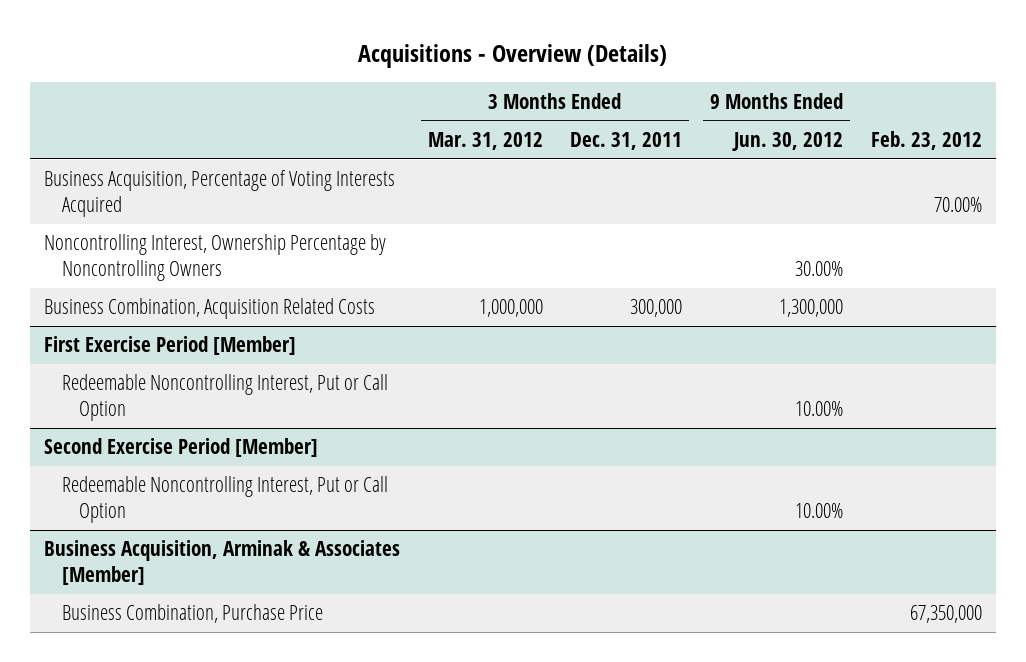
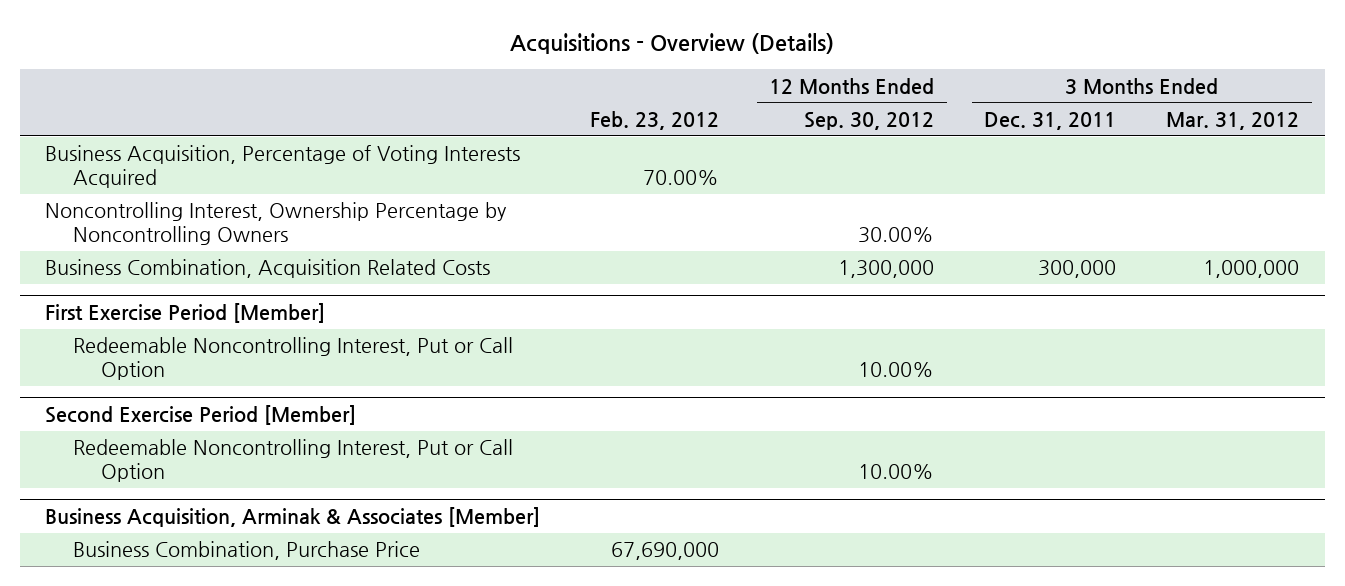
- | 3 Months Ended Mar. 31, 2012 | 3 Months Ended Dec. 31, 2011 | 9 Months Ended Jun. 30, 2012 | Feb. 23, 2012
+ | Feb. 23, 2012 | 12 Months Ended Sep. 30, 2012 | 3 Months Ended Dec. 31, 2011 | 3 Months Ended Mar. 31, 2012
@ Business Acquisition, Arminak & Associates [Member]
- Business Combination, Purchase Price | | | | 67,350,000
+ Business Combination, Purchase Price | 67,690,000 | | |

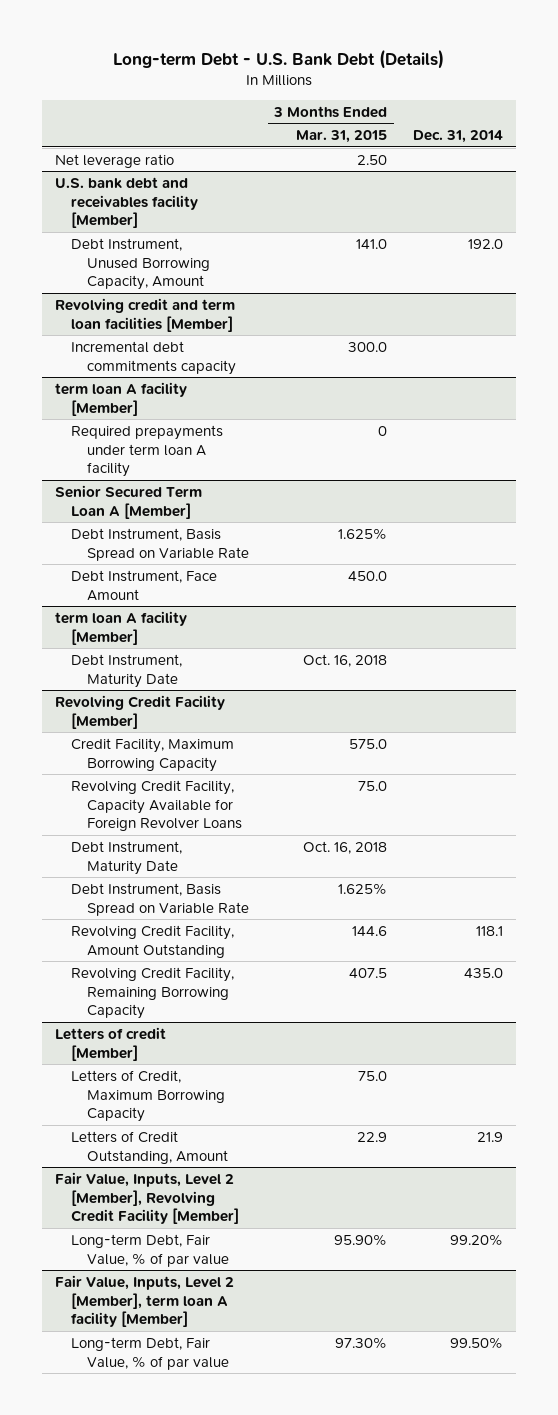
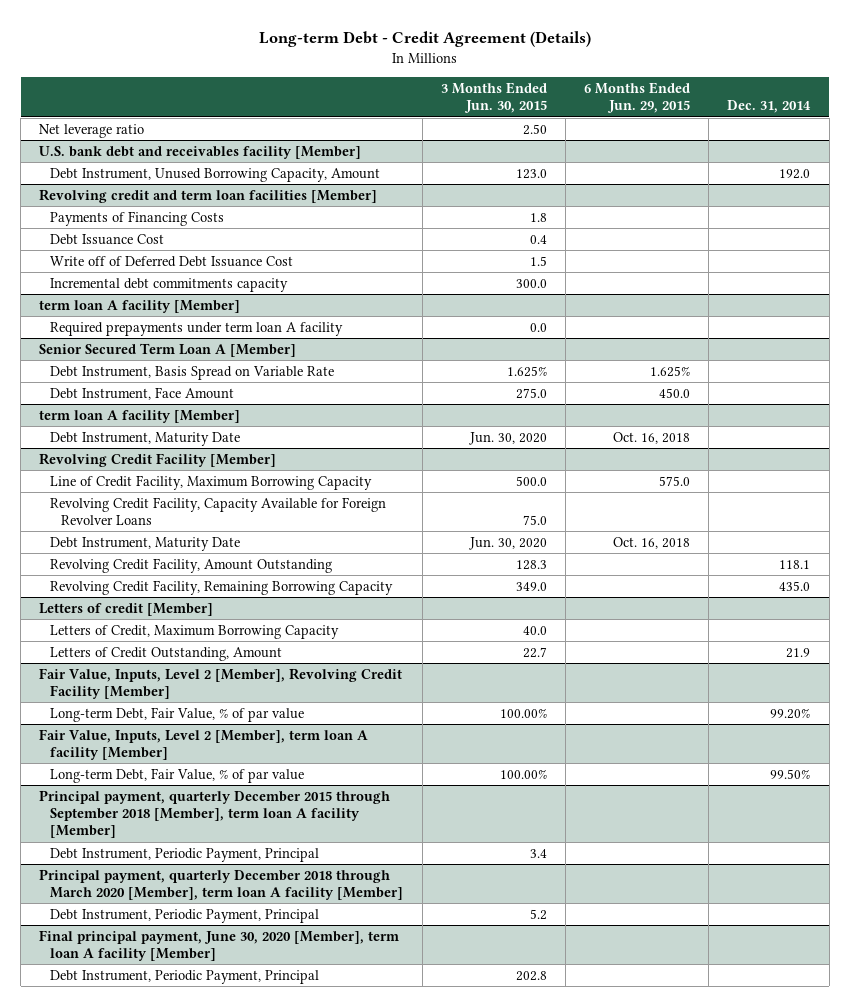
- Long-term Debt - U.S. Bank Debt (Details)
+ Long-term Debt - Credit Agreement (Details)
- | 3 Months Ended Mar. 31, 2015 | Dec. 31, 2014
+ | 3 Months Ended Jun. 30, 2015 | 6 Months Ended Jun. 29, 2015 | Dec. 31, 2014
@ Revolving credit and term loan facilities [Member]
+ Payments of Financing Costs | 1.8 | |
+ Debt Issuance Cost | 0.4 | |
+ Write off of Deferred Debt Issuance Cost | 1.5 | |
@ Revolving Credit Facility [Member]
- Credit Facility, Maximum Borrowing Capacity | 575.0 |
+ Line of Credit Facility, Maximum Borrowing Capacity | 500.0 | 575.0 |
- Debt Instrument, Basis Spread on Variable Rate | 1.625% |
+ Principal payment, quarterly December 2015 through September 2018 [Member], term loan A facility [Member]
+ Debt Instrument, Periodic Payment, Principal | 3.4 | |
+ Principal payment, quarterly December 2018 through March 2020 [Member], term loan A facility [Member]
+ Debt Instrument, Periodic Payment, Principal | 5.2 | |
+ Final principal payment, June 30, 2020 [Member], term loan A facility [Member]
+ Debt Instrument, Periodic Payment, Principal | 202.8 | |

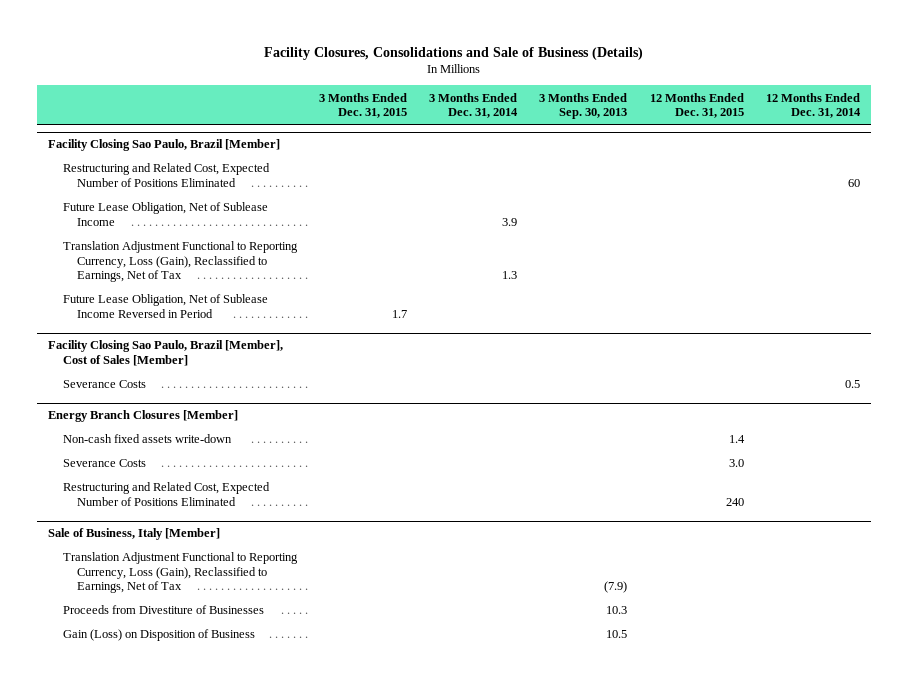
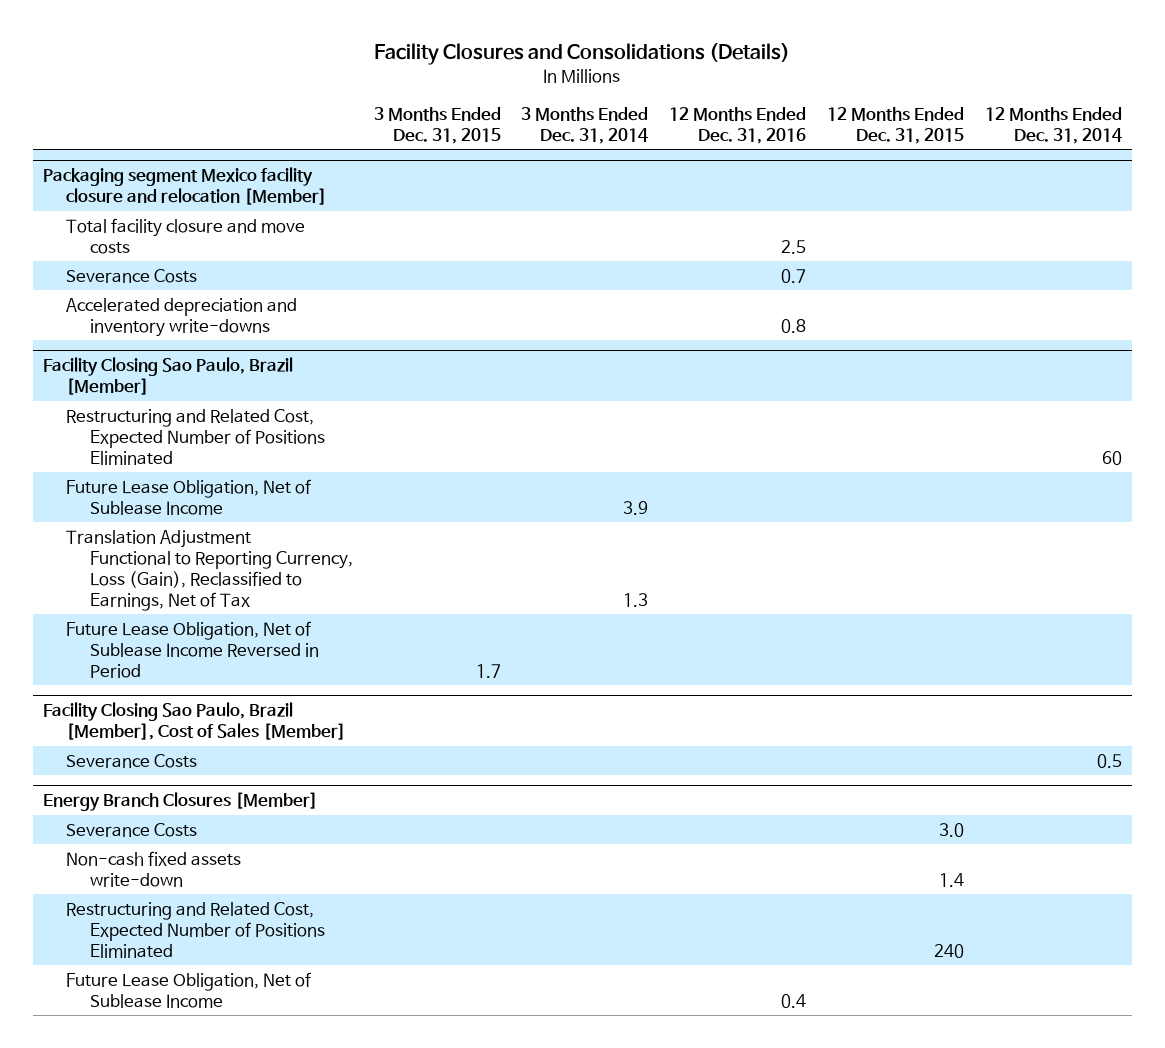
- Facility Closures, Consolidations and Sale of Business (Details)
+ Facility Closures and Consolidations (Details)
- | 3 Months Ended Dec. 31, 2015 | 3 Months Ended Dec. 31, 2014 | 3 Months Ended Sep. 30, 2013 | 12 Months Ended Dec. 31, 2015 | 12 Months Ended Dec. 31, 2014
+ | 3 Months Ended Dec. 31, 2015 | 3 Months Ended Dec. 31, 2014 | 12 Months Ended Dec. 31, 2016 | 12 Months Ended Dec. 31, 2015 | 12 Months Ended Dec. 31, 2014
+ Packaging segment Mexico facility closure and relocation [Member]
+ Total facility closure and move costs | | | 2.5 | |
+ Severance Costs | | | 0.7 | |
+ Accelerated depreciation and inventory write-downs | | | 0.8 | |
@ Energy Branch Closures [Member]
moved down: Non-cash fixed assets write-down | | | | 1.4 |
- Sale of Business, Italy [Member]
- Translation Adjustment Functional to Reporting Currency, Loss (Gain), Reclassified to Earnings, Net of Tax | | | (7.9) | |
- Proceeds from Divestiture of Businesses | | | 10.3 | |
- Gain (Loss) on Disposition of Business | | | 10.5 | |
@ Energy Branch Closures [Member]
+ Future Lease Obligation, Net of Sublease Income | | | 0.4 | |

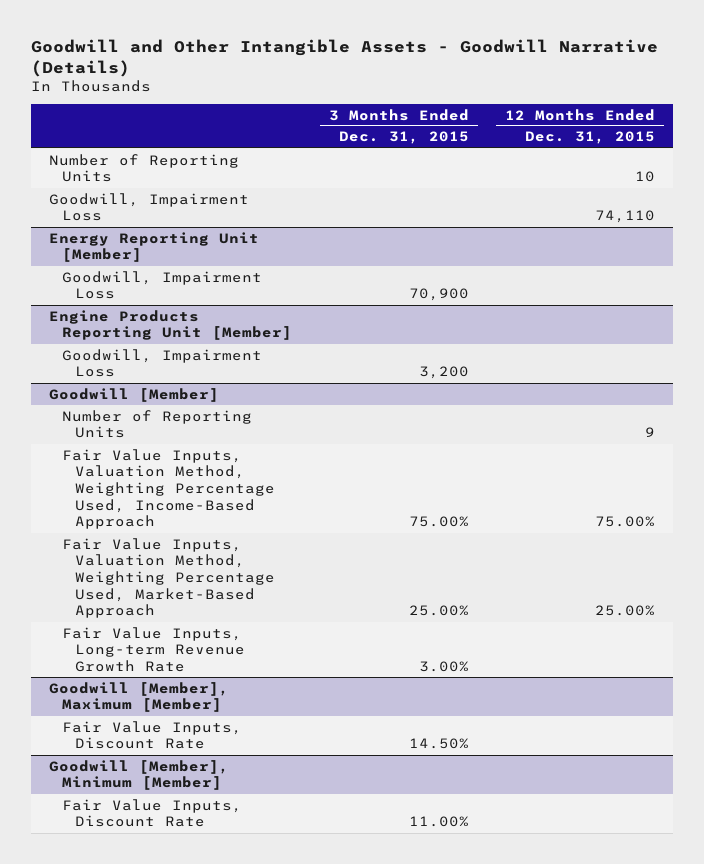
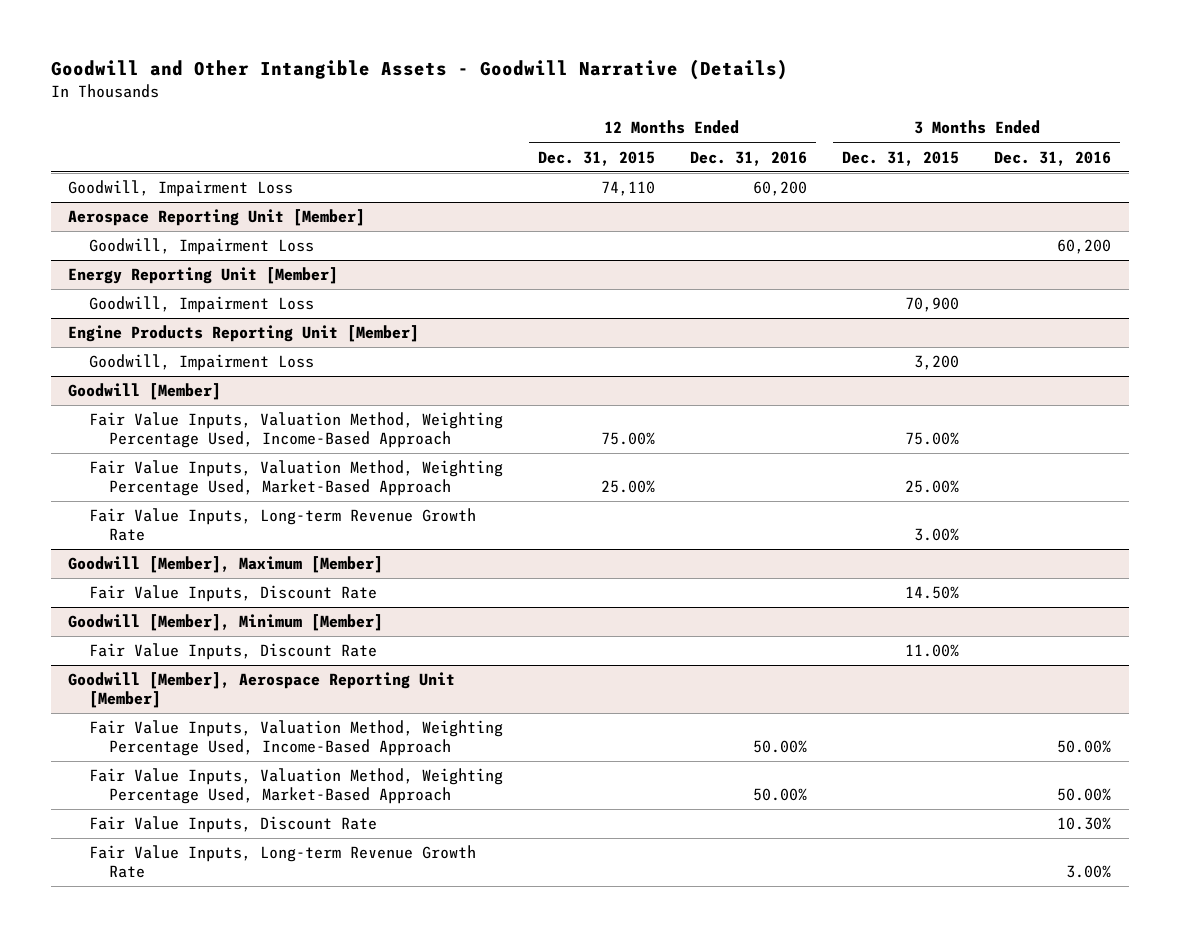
- | 3 Months Ended Dec. 31, 2015 | 12 Months Ended Dec. 31, 2015
+ | 12 Months Ended Dec. 31, 2015 | 12 Months Ended Dec. 31, 2016 | 3 Months Ended Dec. 31, 2015 | 3 Months Ended Dec. 31, 2016
- Number of Reporting Units | | 10
+ Aerospace Reporting Unit [Member]
+ Goodwill, Impairment Loss | | | | 60,200
@ Goodwill [Member]
- Number of Reporting Units | | 9
+ Goodwill [Member], Aerospace Reporting Unit [Member]
+ Fair Value Inputs, Valuation Method, Weighting Percentage Used, Income-Based Approach | | 50.00% | | 50.00%
+ Fair Value Inputs, Valuation Method, Weighting Percentage Used, Market-Based Approach | | 50.00% | | 50.00%
+ Fair Value Inputs, Discount Rate | | | | 10.30%
+ Fair Value Inputs, Long-term Revenue Growth Rate | | | | 3.00%

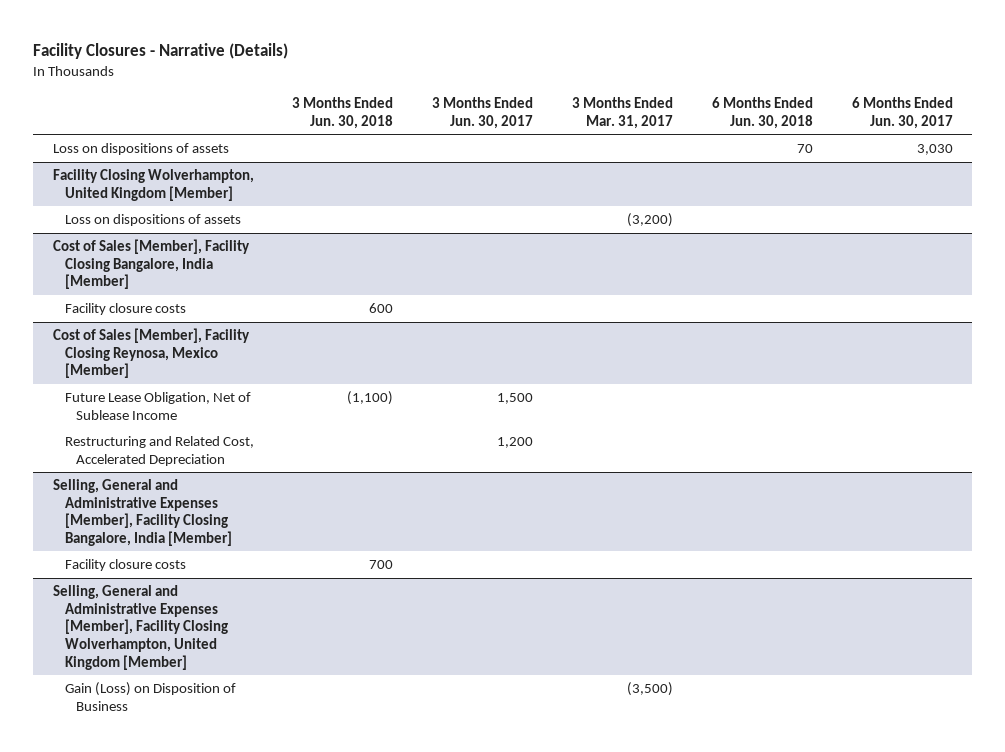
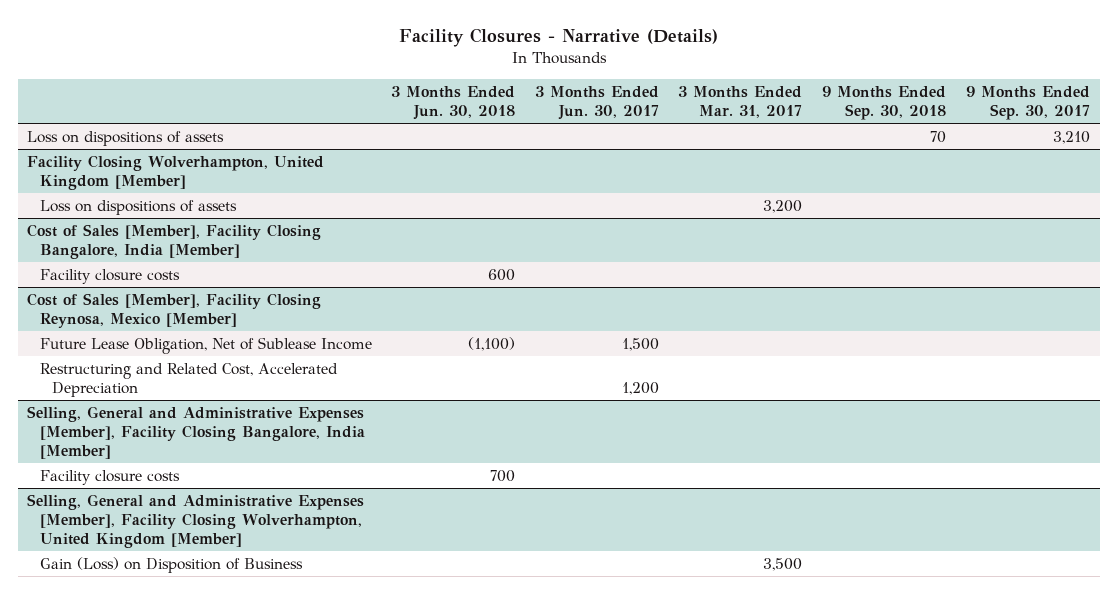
- | 3 Months Ended Jun. 30, 2018 | 3 Months Ended Jun. 30, 2017 | 3 Months Ended Mar. 31, 2017 | 6 Months Ended Jun. 30, 2018 | 6 Months Ended Jun. 30, 2017
+ | 3 Months Ended Jun. 30, 2018 | 3 Months Ended Jun. 30, 2017 | 3 Months Ended Mar. 31, 2017 | 9 Months Ended Sep. 30, 2018 | 9 Months Ended Sep. 30, 2017
@ Facility Closing Wolverhampton, United Kingdom [Member]
- Loss on dispositions of assets | | | (3,200) | |
+ Loss on dispositions of assets | | | 3,200 | |
@ Selling, General and Administrative Expenses [Member], Facility Closing Wolverhampton, United Kingdom [Member]
- Gain (Loss) on Disposition of Business | | | (3,500) | |
+ Gain (Loss) on Disposition of Business | | | 3,500 | |

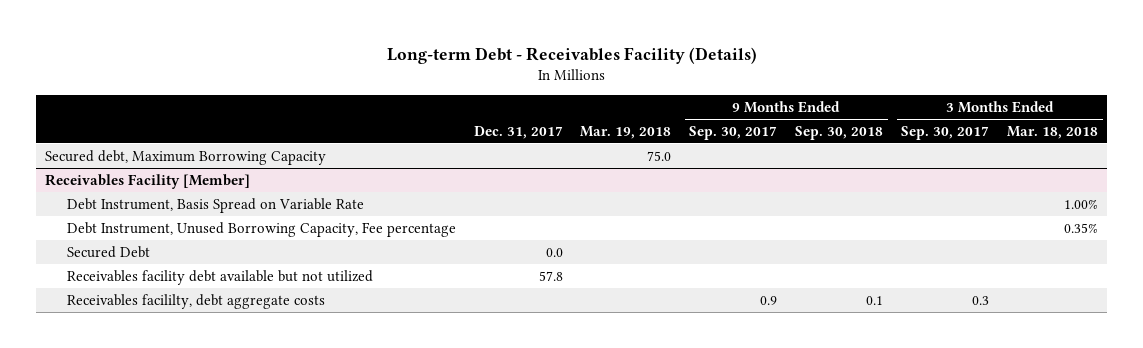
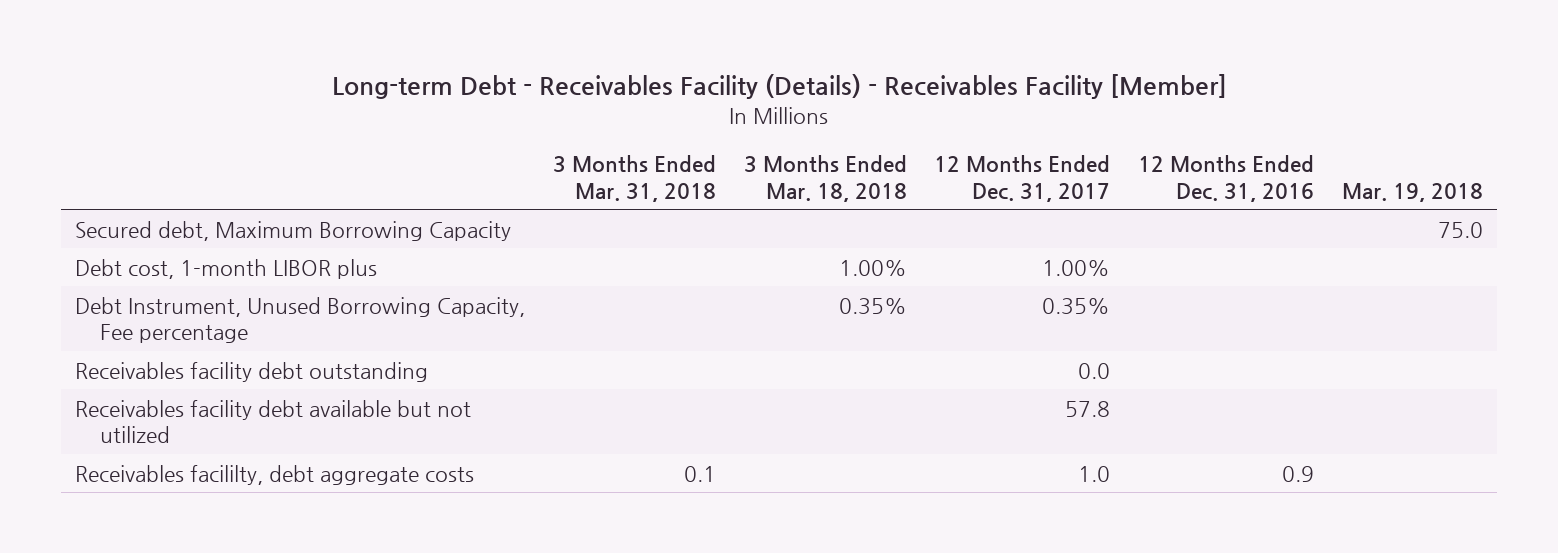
- Long-term Debt - Receivables Facility (Details)
+ Long-term Debt - Receivables Facility (Details) - Receivables Facility [Member]
- | Dec. 31, 2017 | Mar. 19, 2018 | 9 Months Ended Sep. 30, 2017 | 9 Months Ended Sep. 30, 2018 | 3 Months Ended Sep. 30, 2017 | 3 Months Ended Mar. 18, 2018
+ | 3 Months Ended Mar. 31, 2018 | 3 Months Ended Mar. 18, 2018 | 12 Months Ended Dec. 31, 2017 | 12 Months Ended Dec. 31, 2016 | Mar. 19, 2018
- Receivables Facility [Member]
- Debt Instrument, Basis Spread on Variable Rate | | | | | | 1.00%
- Debt Instrument, Unused Borrowing Capacity, Fee percentage | | | | | | 0.35%
- Secured Debt | 0.0 | | | | |
- Receivables facility debt available but not utilized | 57.8 | | | | |
- Receivables facililty, debt aggregate costs | | | 0.9 | 0.1 | 0.3 |
+ Debt cost, 1-month LIBOR plus | | 1.00% | 1.00% | |
+ Debt Instrument, Unused Borrowing Capacity, Fee percentage | | 0.35% | 0.35% | |
+ Receivables facility debt outstanding | | | 0.0 | |
+ Receivables facility debt available but not utilized | | | 57.8 | |
+ Receivables facililty, debt aggregate costs | 0.1 | | 1.0 | 0.9 |

